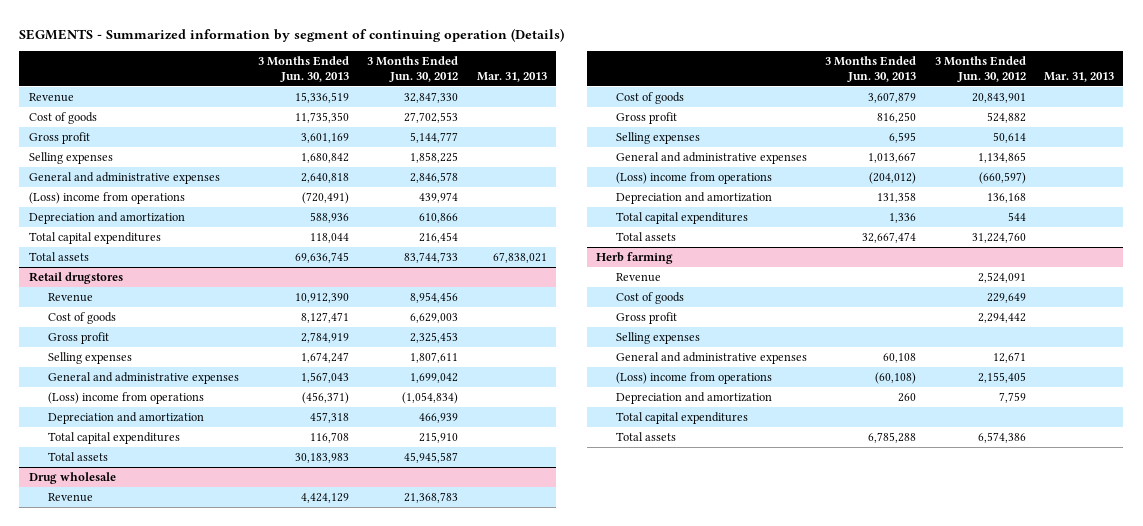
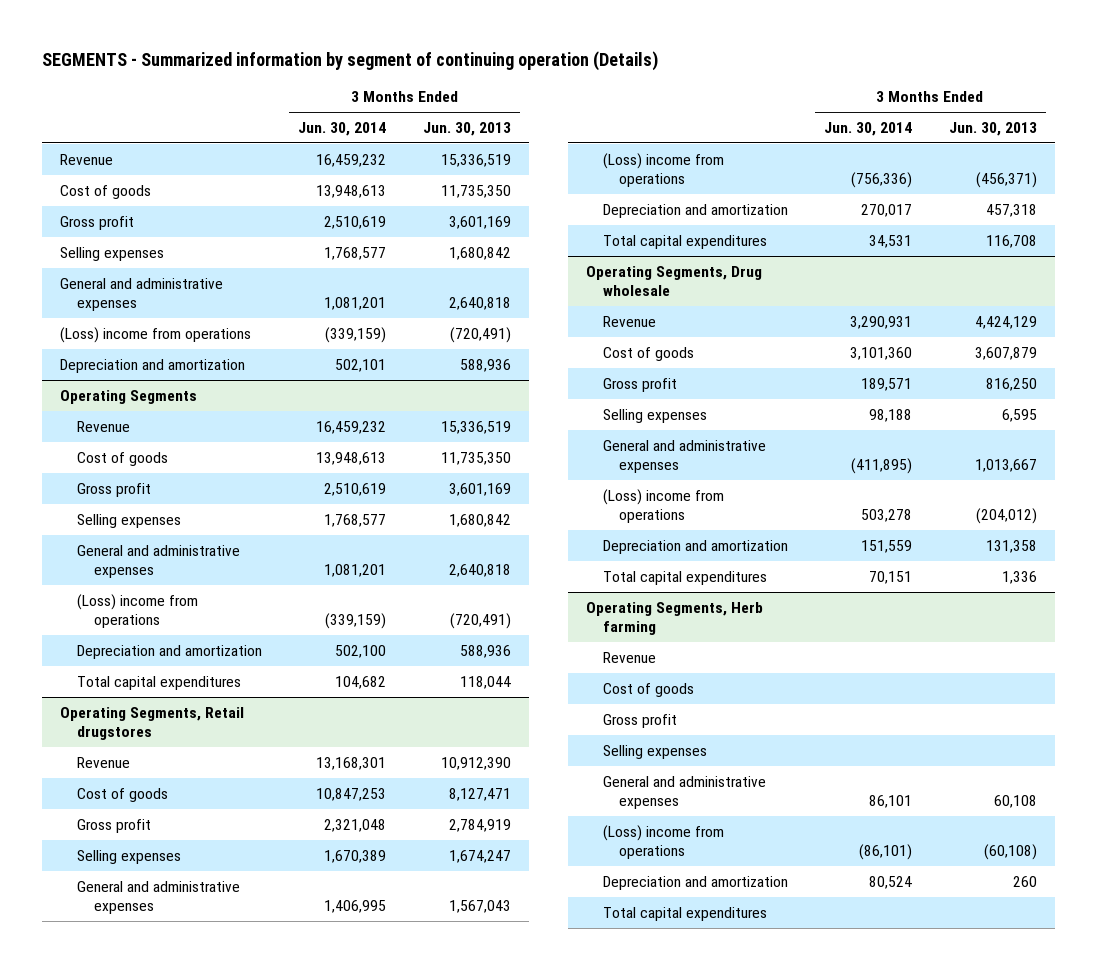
- | 3 Months Ended Jun. 30, 2013 | 3 Months Ended Jun. 30, 2012 | Mar. 31, 2013
+ | 3 Months Ended Jun. 30, 2014 | 3 Months Ended Jun. 30, 2013
+ Operating Segments
+ Revenue | 16,459,232 | 15,336,519
+ Cost of goods | 13,948,613 | 11,735,350
+ Gross profit | 2,510,619 | 3,601,169
+ Selling expenses | 1,768,577 | 1,680,842
+ General and administrative expenses | 1,081,201 | 2,640,818
+ (Loss) income from operations | (339,159) | (720,491)
+ Depreciation and amortization | 502,100 | 588,936
- Total assets | 69,636,745 | 83,744,733 | 67,838,021
- Retail drugstores
+ Operating Segments, Retail drugstores
- Total assets | 30,183,983 | 45,945,587 |
- Drug wholesale
+ Operating Segments, Drug wholesale
- Total assets | 32,667,474 | 31,224,760 |
- Herb farming
+ Operating Segments, Herb farming
- Total assets | 6,785,288 | 6,574,386 |

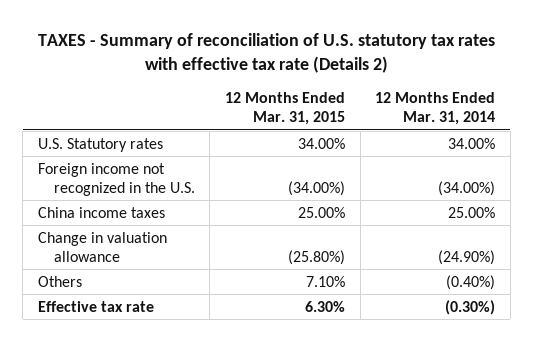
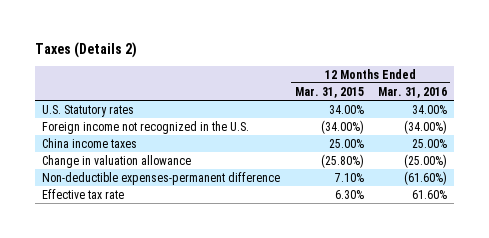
- TAXES - Summary of reconciliation of U.S. statutory tax rates with effective tax rate (Details 2)
+ Taxes (Details 2)
- | 12 Months Ended Mar. 31, 2015 | 12 Months Ended Mar. 31, 2014
+ | 12 Months Ended Mar. 31, 2015 | 12 Months Ended Mar. 31, 2016
- Others | 7.10% | (0.40%)
+ Non-deductible expenses-permanent difference | 7.10% | (61.60%)

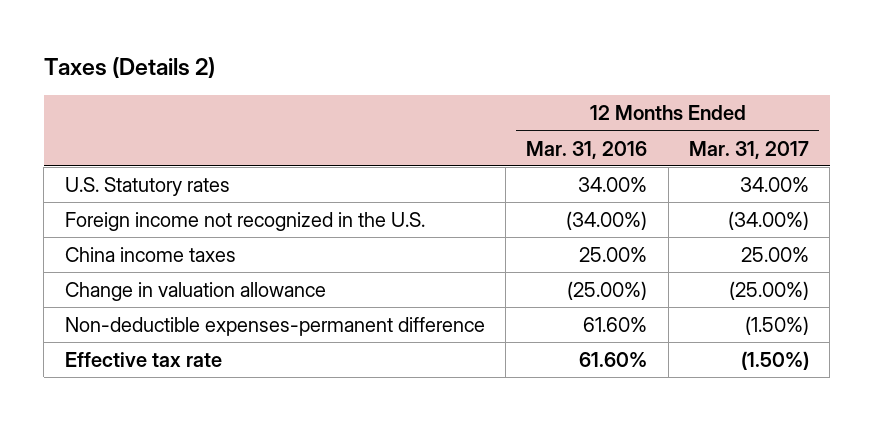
- | 12 Months Ended Mar. 31, 2015 | 12 Months Ended Mar. 31, 2016
+ | 12 Months Ended Mar. 31, 2016 | 12 Months Ended Mar. 31, 2017
- Non-deductible expenses-permanent difference | 7.10% | (61.60%)
+ Non-deductible expenses-permanent difference | 61.60% | (1.50%)

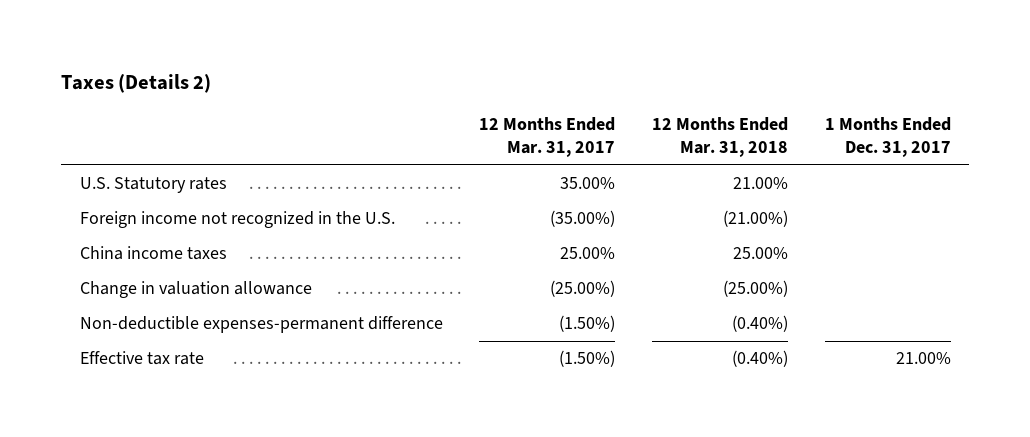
- | 12 Months Ended Mar. 31, 2016 | 12 Months Ended Mar. 31, 2017
+ | 12 Months Ended Mar. 31, 2017 | 12 Months Ended Mar. 31, 2018 | 1 Months Ended Dec. 31, 2017
- U.S. Statutory rates | 34.00% | 34.00%
- Foreign income not recognized in the U.S. | (34.00%) | (34.00%)
+ U.S. Statutory rates | 35.00% | 21.00% |
+ Foreign income not recognized in the U.S. | (35.00%) | (21.00%) |

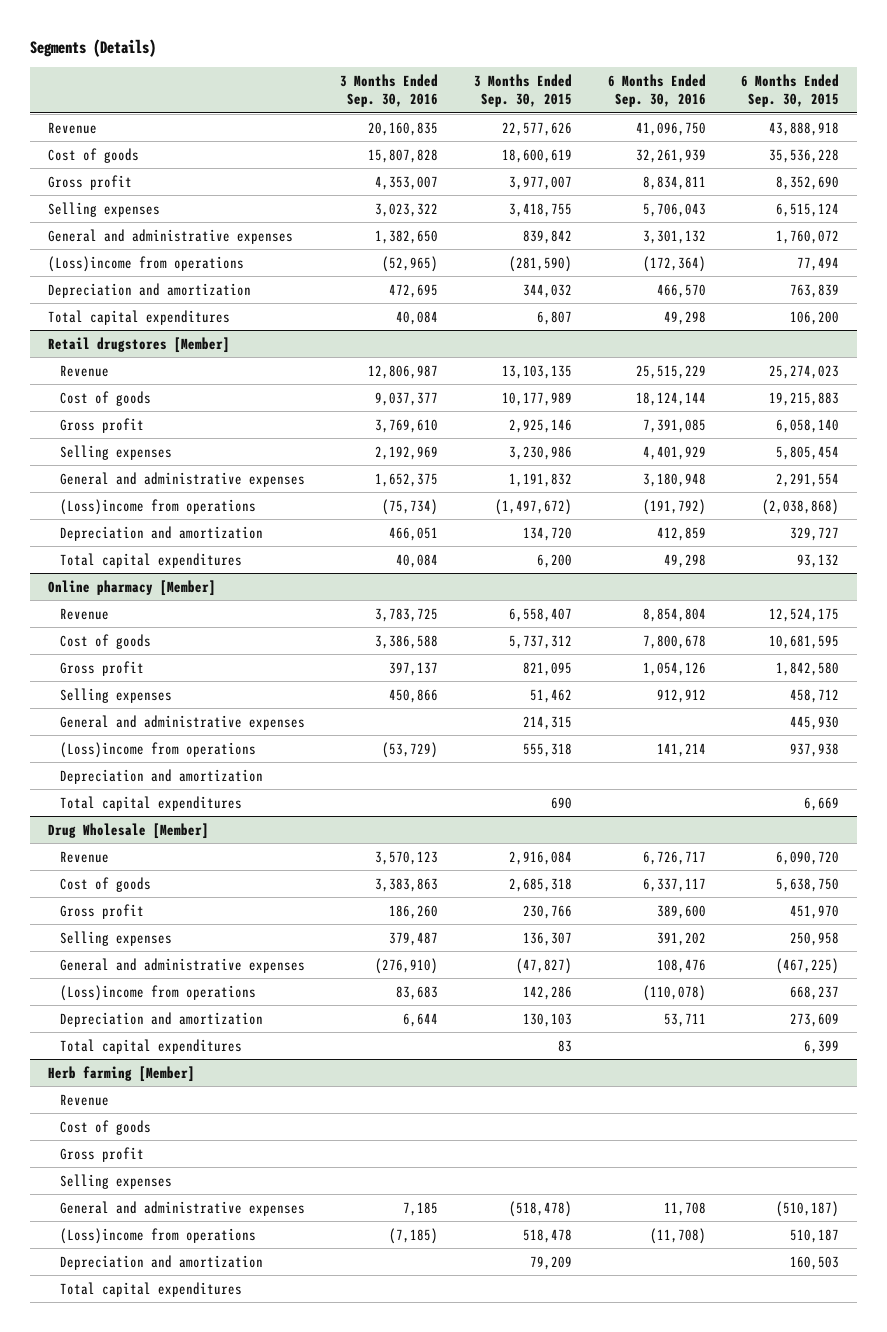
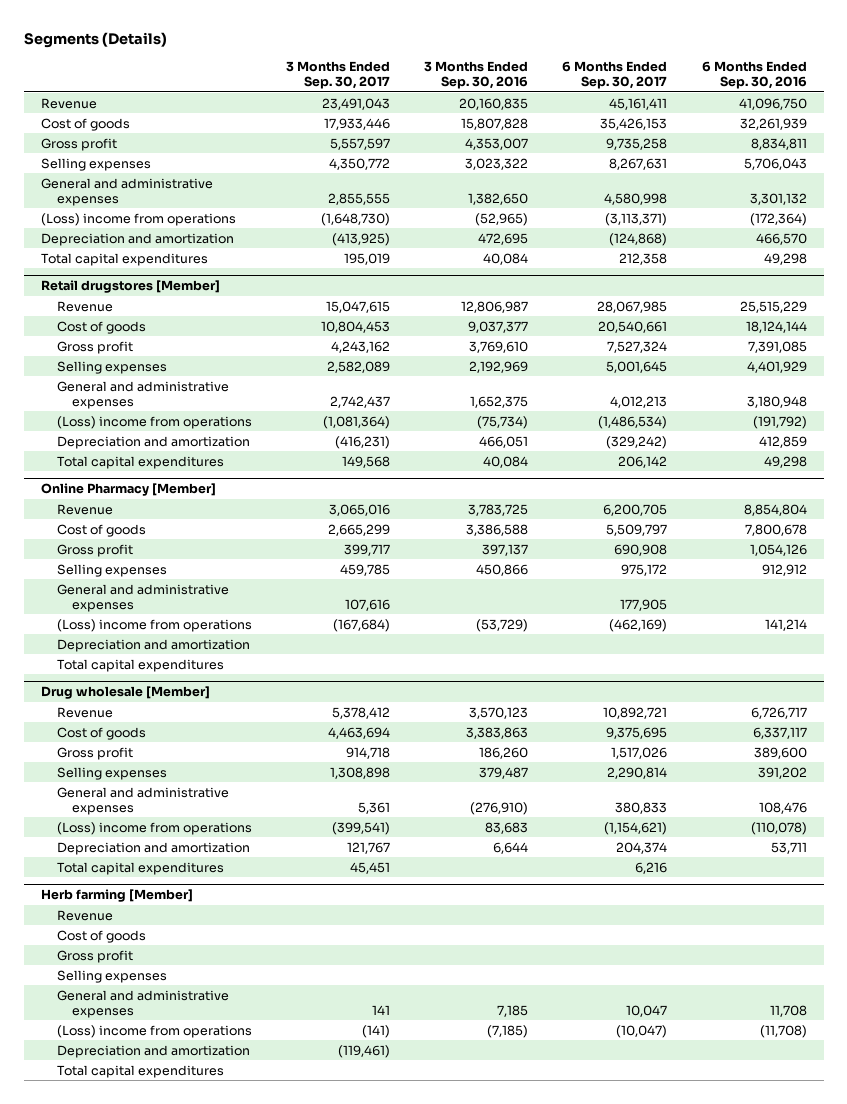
- | 3 Months Ended Sep. 30, 2016 | 3 Months Ended Sep. 30, 2015 | 6 Months Ended Sep. 30, 2016 | 6 Months Ended Sep. 30, 2015
+ | 3 Months Ended Sep. 30, 2017 | 3 Months Ended Sep. 30, 2016 | 6 Months Ended Sep. 30, 2017 | 6 Months Ended Sep. 30, 2016
- (Loss)income from operations | (52,965) | (281,590) | (172,364) | 77,494
+ (Loss) income from operations | (1,648,730) | (52,965) | (3,113,371) | (172,364)
@ Retail drugstores [Member]
- (Loss)income from operations | (75,734) | (1,497,672) | (191,792) | (2,038,868)
+ (Loss) income from operations | (1,081,364) | (75,734) | (1,486,534) | (191,792)
- Online pharmacy [Member]
+ Online Pharmacy [Member]
- (Loss)income from operations | (53,729) | 555,318 | 141,214 | 937,938
+ (Loss) income from operations | (167,684) | (53,729) | (462,169) | 141,214
- Drug Wholesale [Member]
+ Drug wholesale [Member]
- (Loss)income from operations | 83,683 | 142,286 | (110,078) | 668,237
+ (Loss) income from operations | (399,541) | 83,683 | (1,154,621) | (110,078)
@ Herb farming [Member]
- (Loss)income from operations | (7,185) | 518,478 | (11,708) | 510,187
+ (Loss) income from operations | (141) | (7,185) | (10,047) | (11,708)

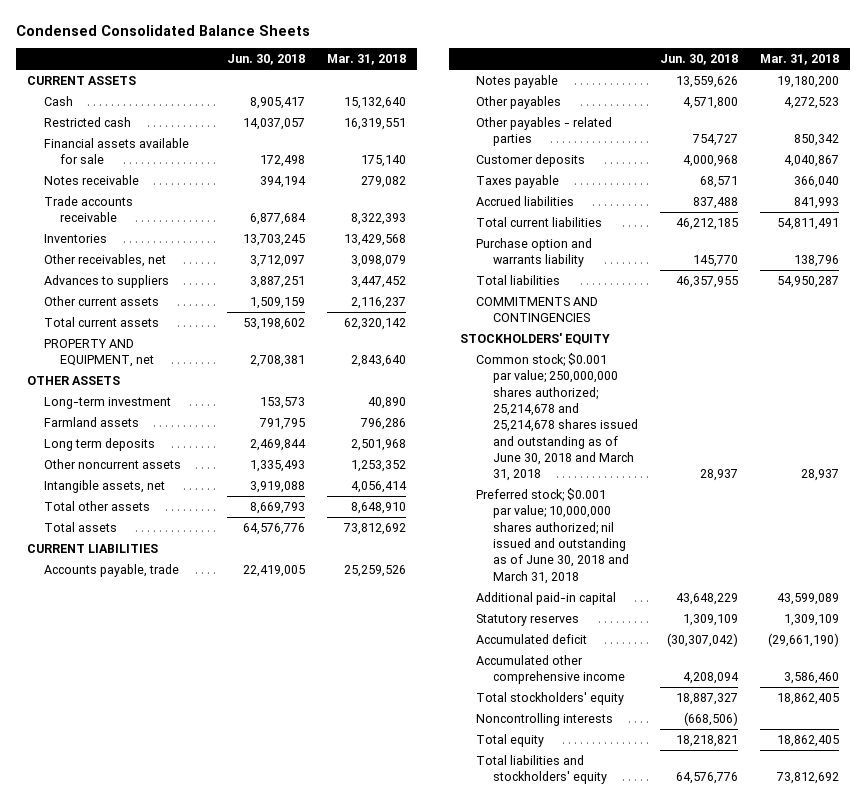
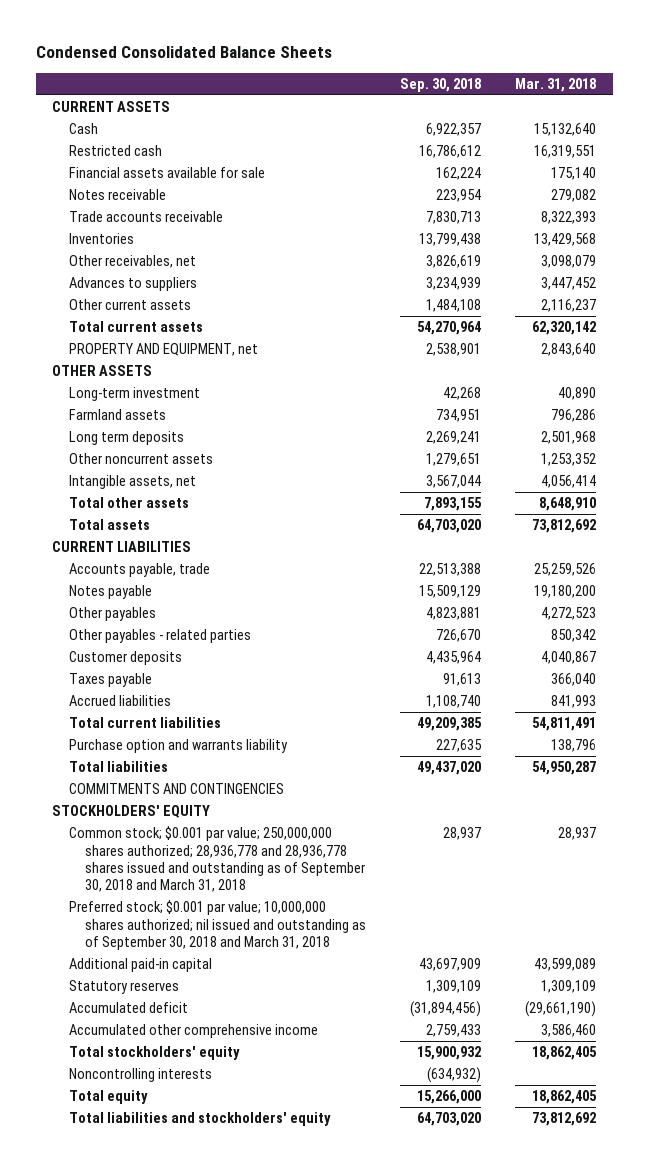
- | Jun. 30, 2018 | Mar. 31, 2018
+ | Sep. 30, 2018 | Mar. 31, 2018
- Common stock; $0.001 par value; 250,000,000 shares authorized; 25,214,678 and 25,214,678 shares issued and outstanding as of June 30, 2018 and March 31, 2018 | 28,937 | 28,937
- Preferred stock; $0.001 par value; 10,000,000 shares authorized; nil issued and outstanding as of June 30, 2018 and March 31, 2018
+ Common stock; $0.001 par value; 250,000,000 shares authorized; 28,936,778 and 28,936,778 shares issued and outstanding as of September 30, 2018 and March 31, 2018 | 28,937 | 28,937
+ Preferred stock; $0.001 par value; 10,000,000 shares authorized; nil issued and outstanding as of September 30, 2018 and March 31, 2018

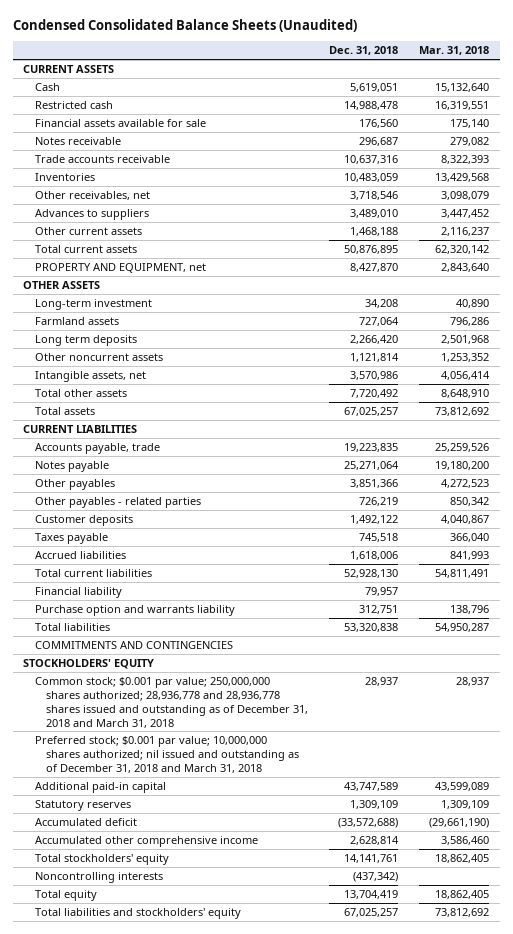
- Condensed Consolidated Balance Sheets
+ Condensed Consolidated Balance Sheets (Unaudited)
- | Sep. 30, 2018 | Mar. 31, 2018
+ | Dec. 31, 2018 | Mar. 31, 2018
+ Financial liability | 79,957 |
- Common stock; $0.001 par value; 250,000,000 shares authorized; 28,936,778 and 28,936,778 shares issued and outstanding as of September 30, 2018 and March 31, 2018 | 28,937 | 28,937
- Preferred stock; $0.001 par value; 10,000,000 shares authorized; nil issued and outstanding as of September 30, 2018 and March 31, 2018
+ Common stock; $0.001 par value; 250,000,000 shares authorized; 28,936,778 and 28,936,778 shares issued and outstanding as of December 31, 2018 and March 31, 2018 | 28,937 | 28,937
+ Preferred stock; $0.001 par value; 10,000,000 shares authorized; nil issued and outstanding as of December 31, 2018 and March 31, 2018

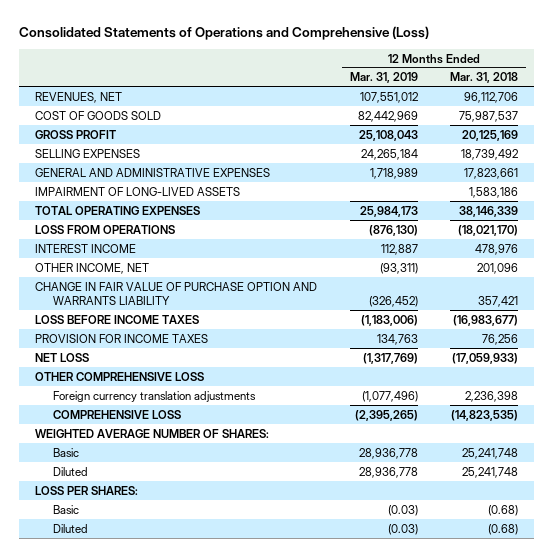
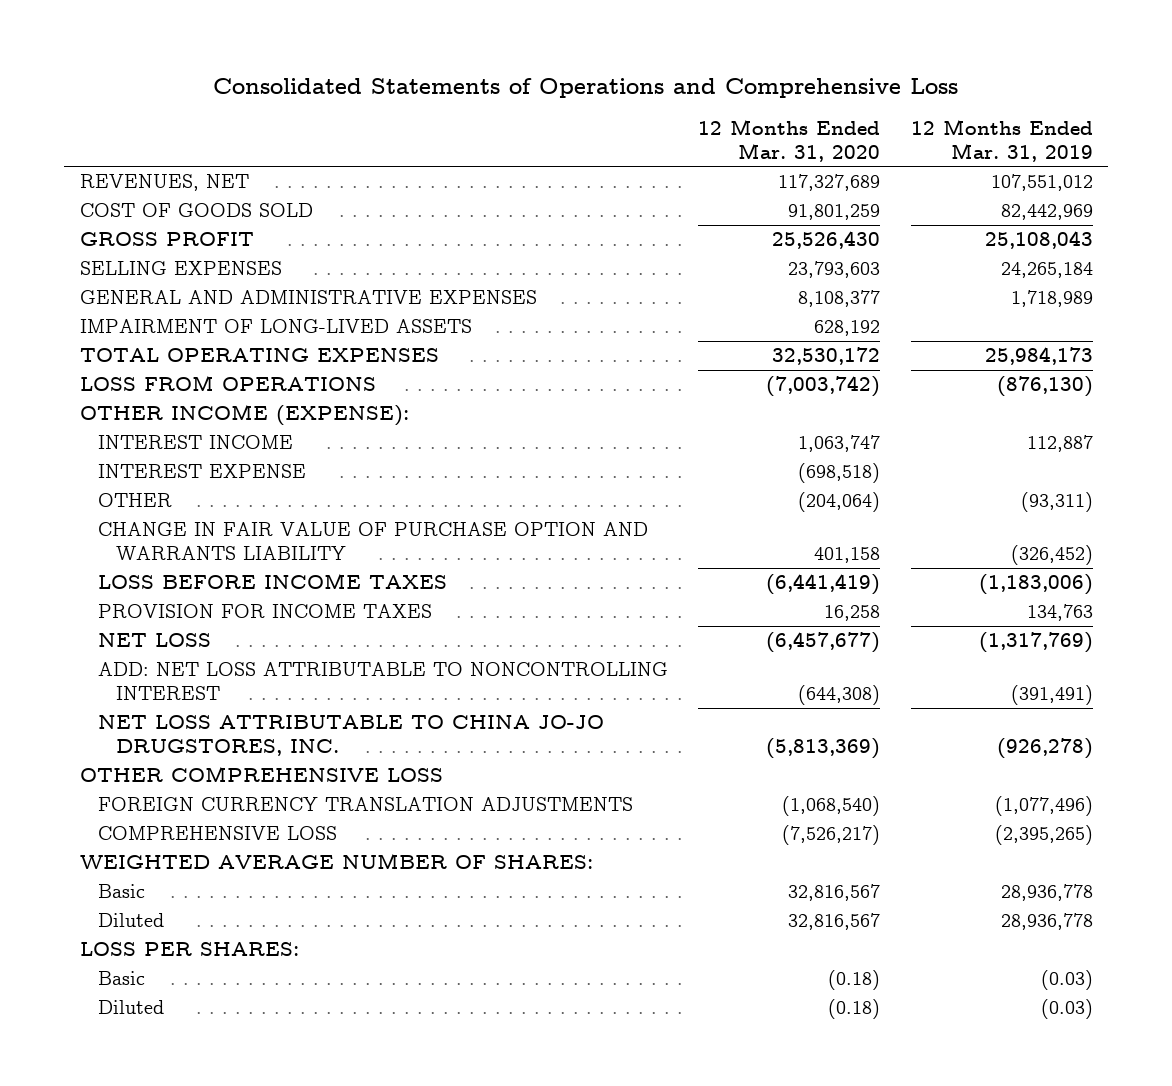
- Consolidated Statements of Operations and Comprehensive (Loss)
+ Consolidated Statements of Operations and Comprehensive Loss
- | 12 Months Ended Mar. 31, 2019 | 12 Months Ended Mar. 31, 2018
+ | 12 Months Ended Mar. 31, 2020 | 12 Months Ended Mar. 31, 2019
+ OTHER INCOME (EXPENSE):
- OTHER INCOME, NET | (93,311) | 201,096
+ INTEREST EXPENSE | (698,518) |
+ OTHER | (204,064) | (93,311)
+ ADD: NET LOSS ATTRIBUTABLE TO NONCONTROLLING INTEREST | (644,308) | (391,491)
+ NET LOSS ATTRIBUTABLE TO CHINA JO-JO DRUGSTORES, INC. | (5,813,369) | (926,278)
- Foreign currency translation adjustments | (1,077,496) | 2,236,398
+ FOREIGN CURRENCY TRANSLATION ADJUSTMENTS | (1,068,540) | (1,077,496)

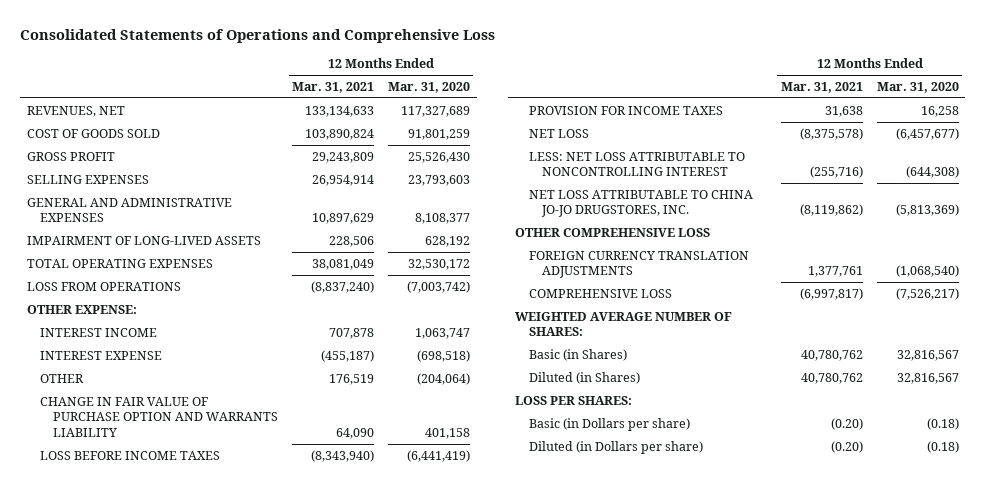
- | 12 Months Ended Mar. 31, 2020 | 12 Months Ended Mar. 31, 2019
+ | 12 Months Ended Mar. 31, 2021 | 12 Months Ended Mar. 31, 2020
- OTHER INCOME (EXPENSE):
+ OTHER EXPENSE:
- ADD: NET LOSS ATTRIBUTABLE TO NONCONTROLLING INTEREST | (644,308) | (391,491)
+ LESS: NET LOSS ATTRIBUTABLE TO NONCONTROLLING INTEREST | (255,716) | (644,308)
- Basic | 32,816,567 | 28,936,778
- Diluted | 32,816,567 | 28,936,778
+ Basic (in Shares) | 40,780,762 | 32,816,567
+ Diluted (in Shares) | 40,780,762 | 32,816,567
- Basic | (0.18) | (0.03)
- Diluted | (0.18) | (0.03)
+ Basic (in Dollars per share) | (0.20) | (0.18)
+ Diluted (in Dollars per share) | (0.20) | (0.18)

